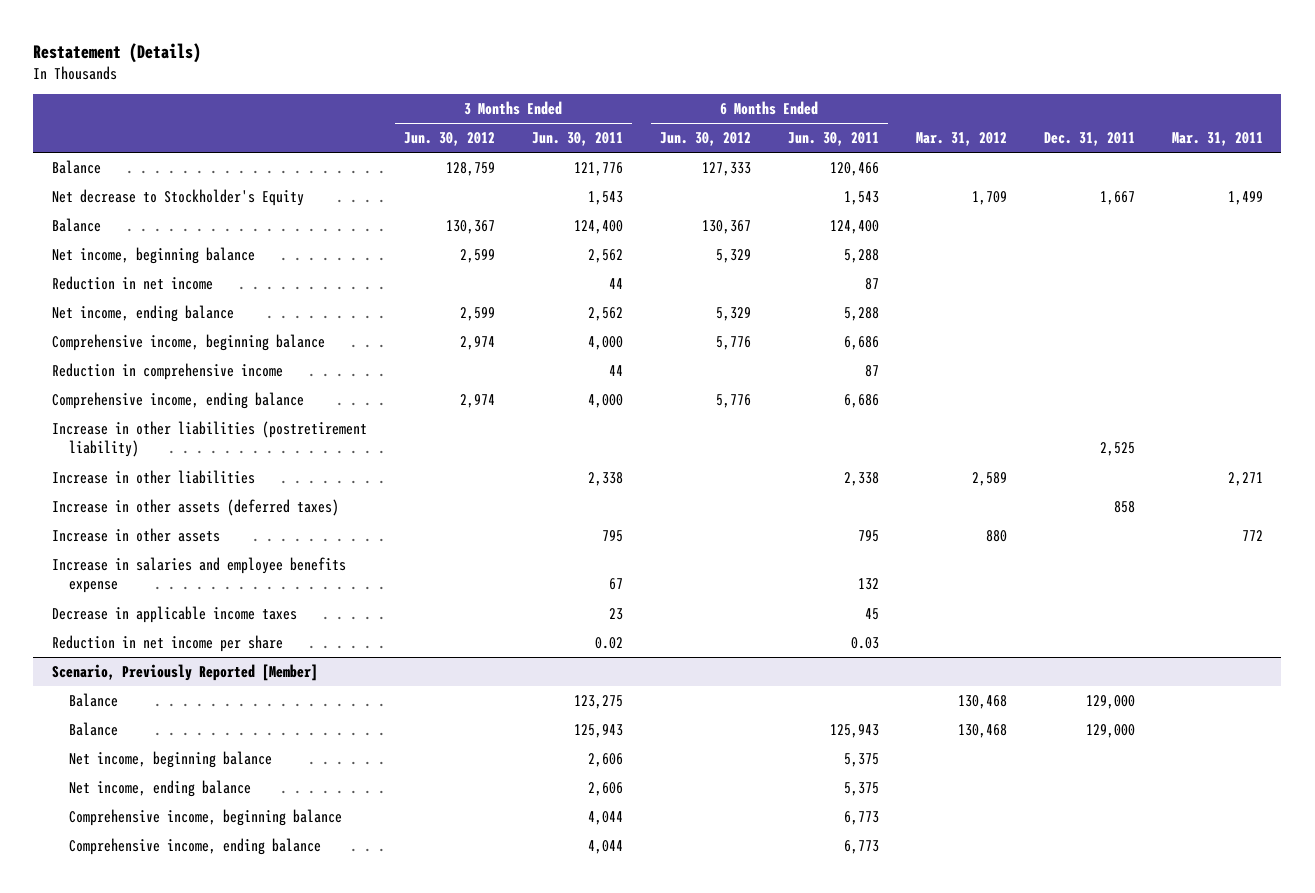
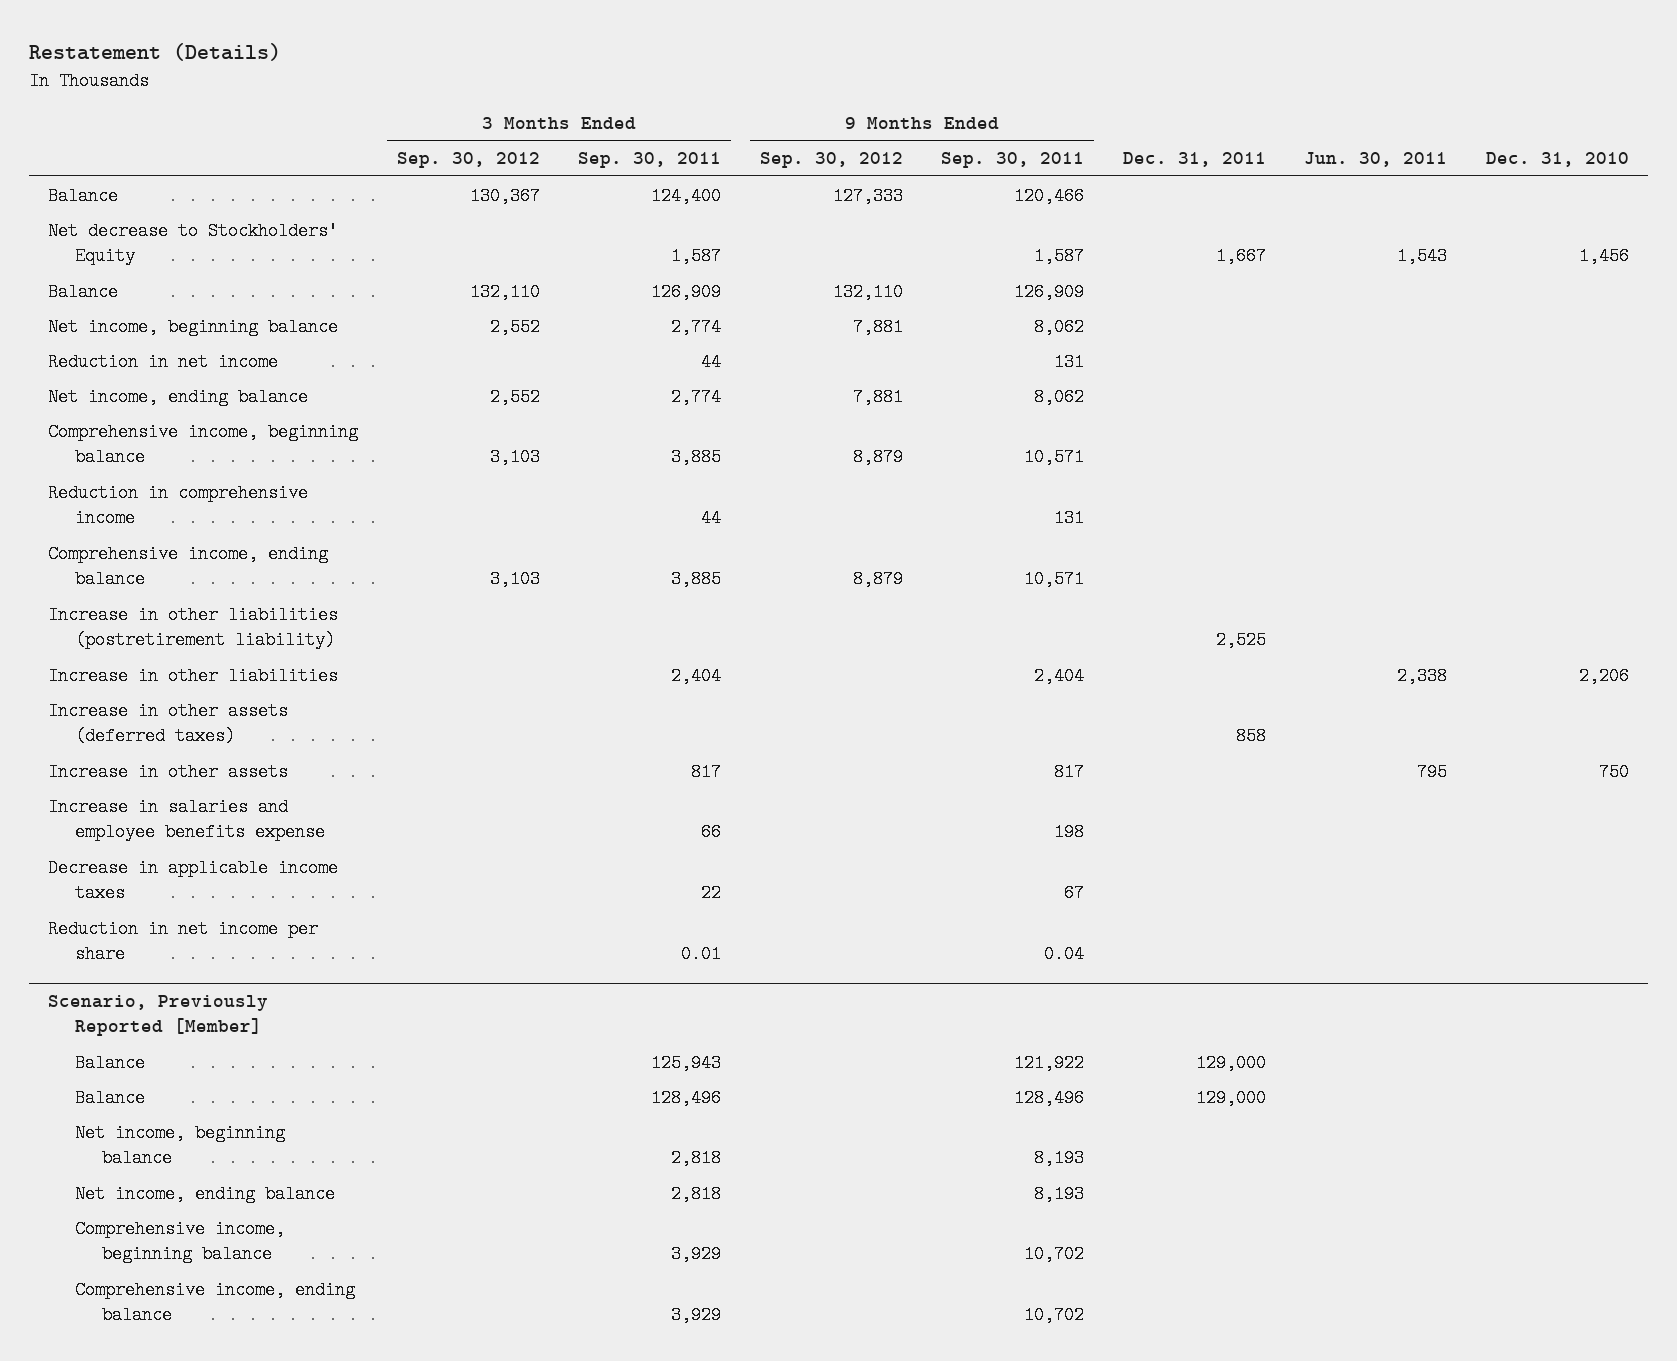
- | 3 Months Ended Jun. 30, 2012 | 3 Months Ended Jun. 30, 2011 | 6 Months Ended Jun. 30, 2012 | 6 Months Ended Jun. 30, 2011 | Mar. 31, 2012 | Dec. 31, 2011 | Mar. 31, 2011
+ | 3 Months Ended Sep. 30, 2012 | 3 Months Ended Sep. 30, 2011 | 9 Months Ended Sep. 30, 2012 | 9 Months Ended Sep. 30, 2011 | Dec. 31, 2011 | Jun. 30, 2011 | Dec. 31, 2010
- Net decrease to Stockholder's Equity | | 1,543 | | 1,543 | 1,709 | 1,667 | 1,499
+ Net decrease to Stockholders' Equity | | 1,587 | | 1,587 | 1,667 | 1,543 | 1,456

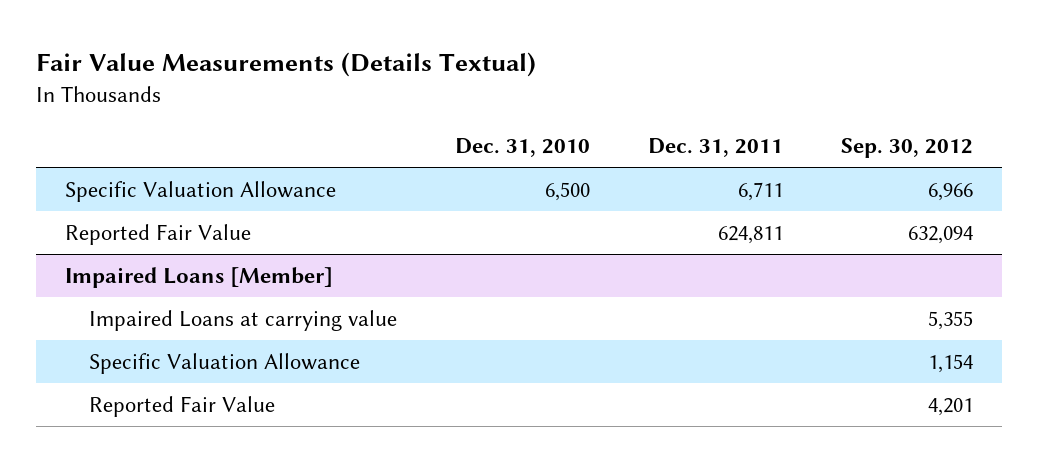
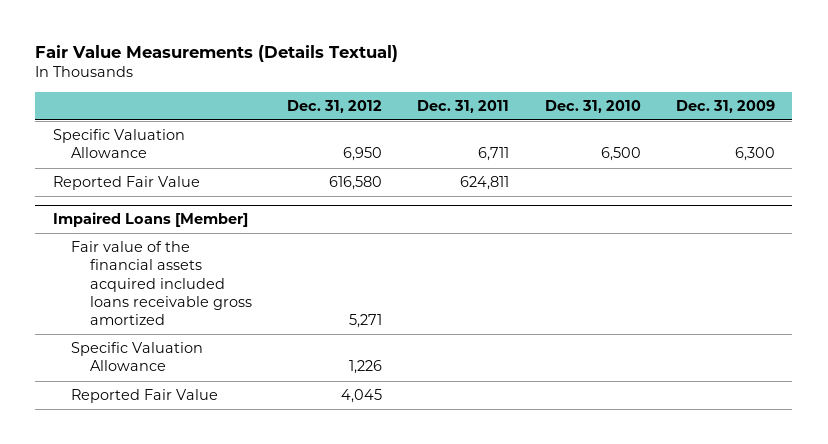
- | Dec. 31, 2010 | Dec. 31, 2011 | Sep. 30, 2012
+ | Dec. 31, 2012 | Dec. 31, 2011 | Dec. 31, 2010 | Dec. 31, 2009
@ Impaired Loans [Member]
- Impaired Loans at carrying value | | | 5,355
+ Fair value of the financial assets acquired included loans receivable gross amortized | 5,271 | | |

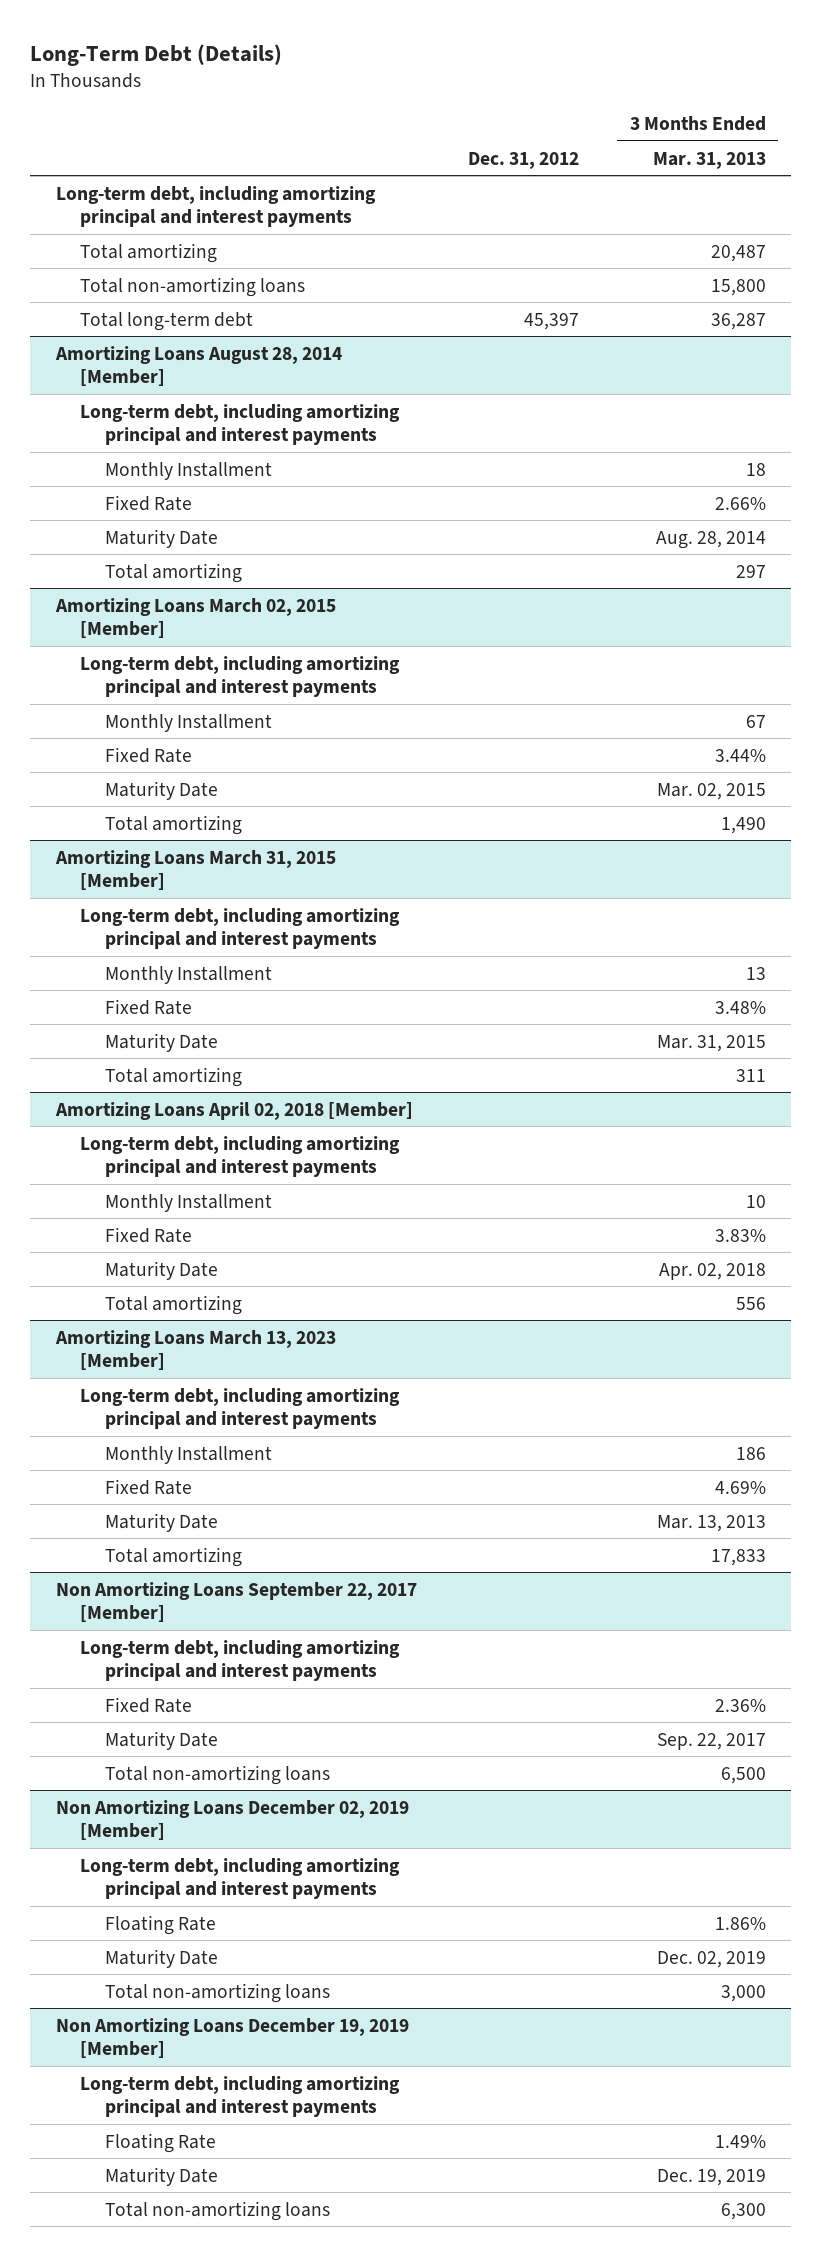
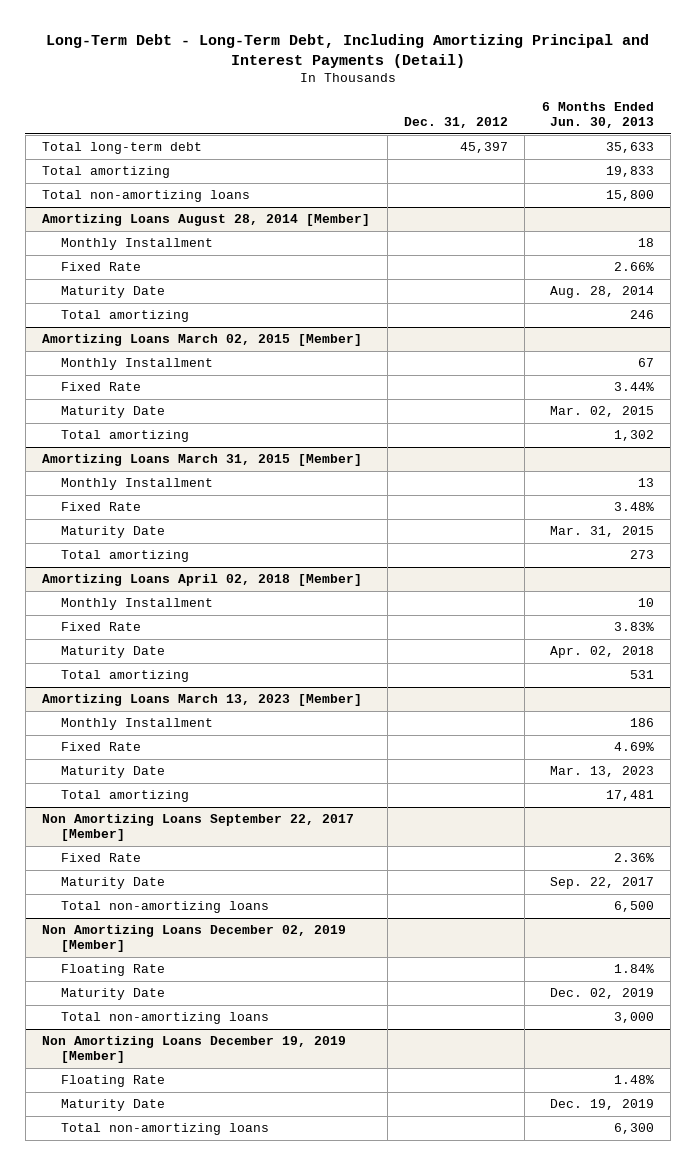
- Long-Term Debt (Details)
+ Long-Term Debt - Long-Term Debt, Including Amortizing Principal and Interest Payments (Detail)
- | Dec. 31, 2012 | 3 Months Ended Mar. 31, 2013
+ | Dec. 31, 2012 | 6 Months Ended Jun. 30, 2013
- Long-term debt, including amortizing principal and interest payments
moved up: Total long-term debt | 45,397 | 35,633
@ Amortizing Loans August 28, 2014 [Member]
- Long-term debt, including amortizing principal and interest payments
@ Amortizing Loans March 02, 2015 [Member]
- Long-term debt, including amortizing principal and interest payments
@ Amortizing Loans March 31, 2015 [Member]
- Long-term debt, including amortizing principal and interest payments
@ Amortizing Loans April 02, 2018 [Member]
- Long-term debt, including amortizing principal and interest payments
@ Amortizing Loans March 13, 2023 [Member]
- Long-term debt, including amortizing principal and interest payments
@ Non Amortizing Loans September 22, 2017 [Member]
- Long-term debt, including amortizing principal and interest payments
@ Non Amortizing Loans December 02, 2019 [Member]
- Long-term debt, including amortizing principal and interest payments
@ Non Amortizing Loans December 19, 2019 [Member]
- Long-term debt, including amortizing principal and interest payments

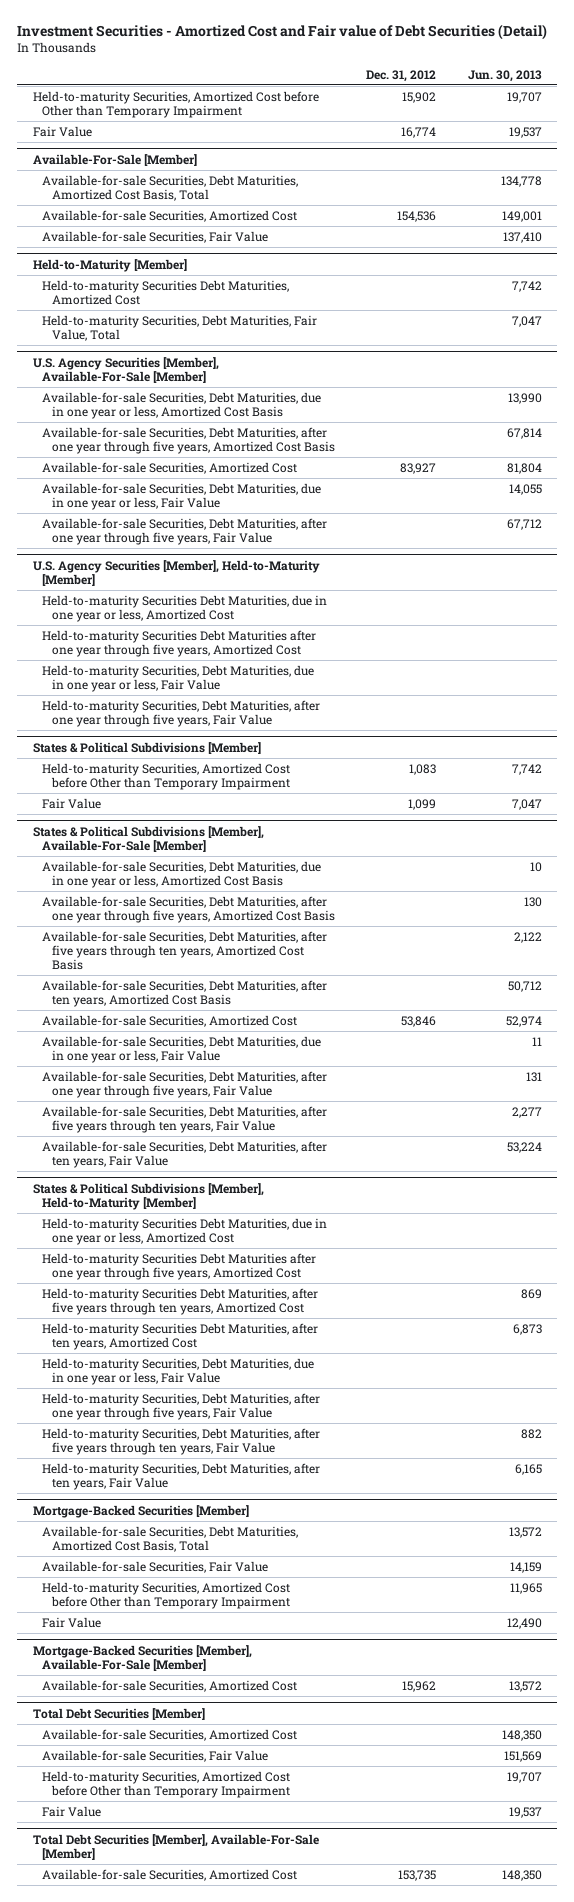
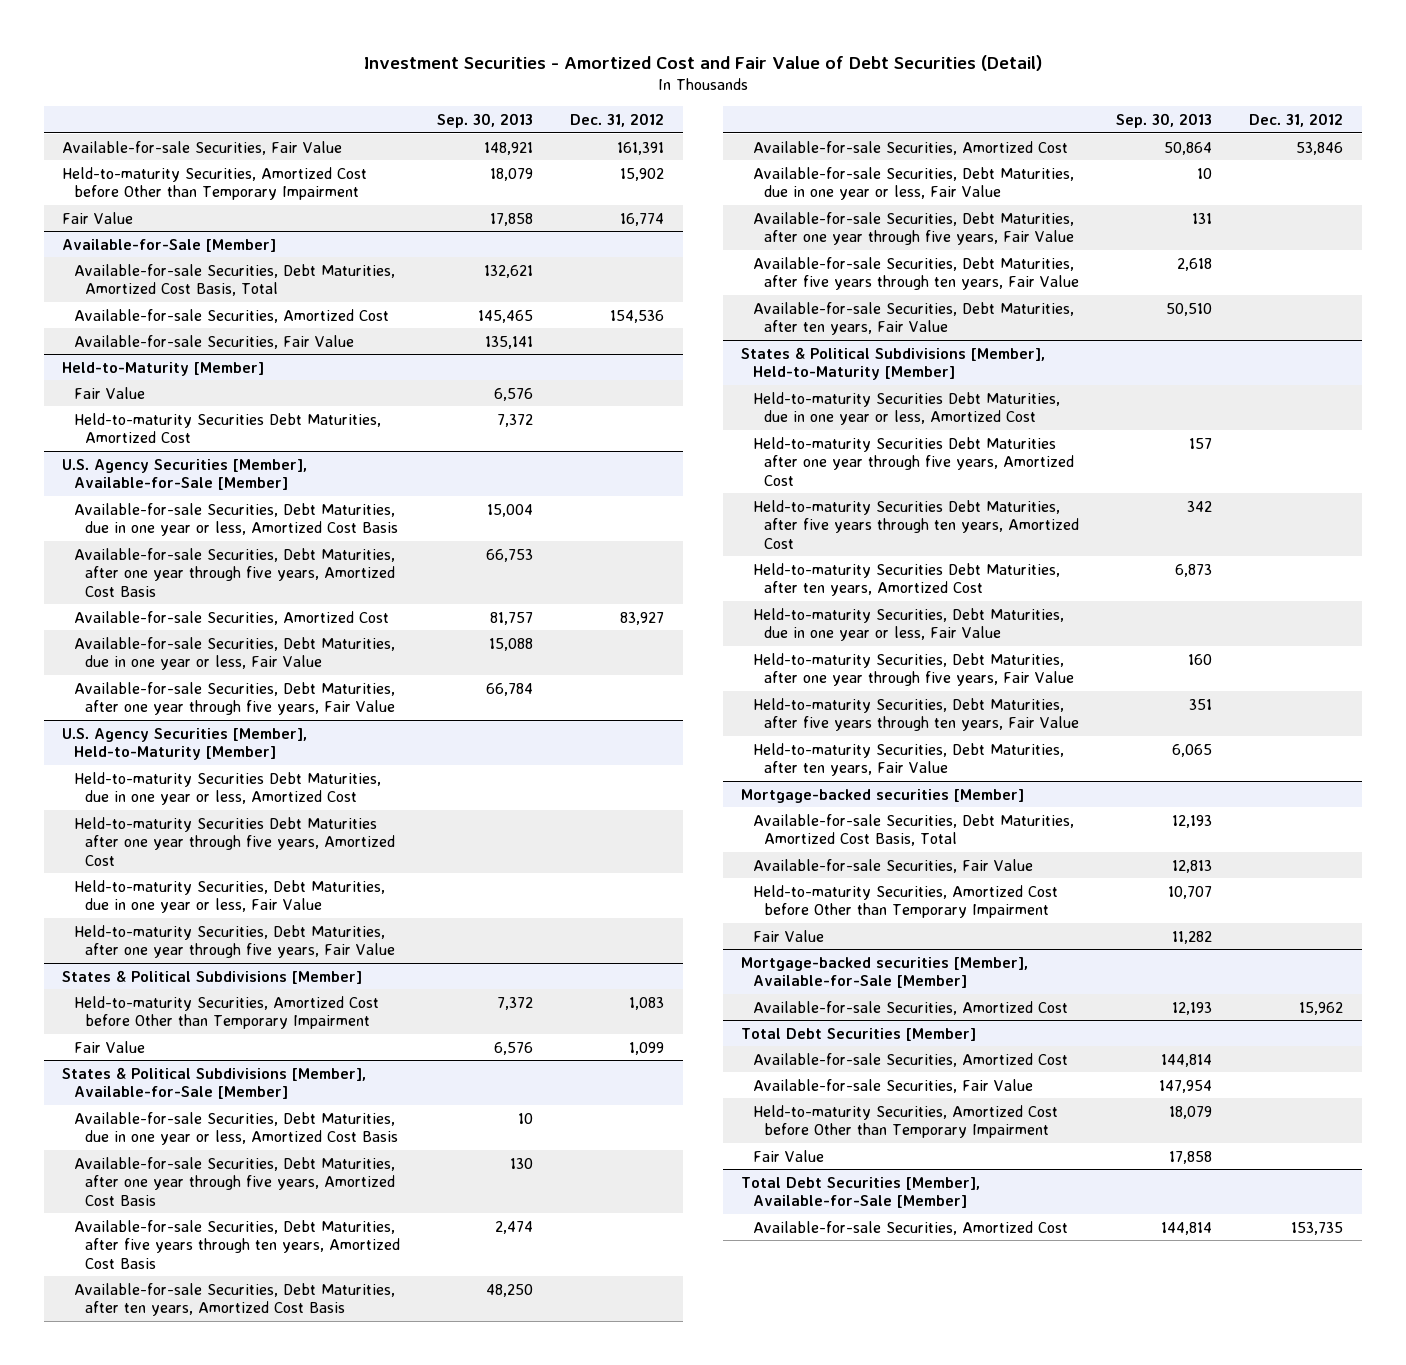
- Investment Securities - Amortized Cost and Fair value of Debt Securities (Detail)
+ Investment Securities - Amortized Cost and Fair Value of Debt Securities (Detail)
- | Dec. 31, 2012 | Jun. 30, 2013
+ | Sep. 30, 2013 | Dec. 31, 2012
+ Available-for-sale Securities, Fair Value | 148,921 | 161,391
- Available-For-Sale [Member]
+ Available-for-Sale [Member]
@ Held-to-Maturity [Member]
+ Fair Value | 6,576 |
- Held-to-maturity Securities, Debt Maturities, Fair Value, Total | | 7,047
- U.S. Agency Securities [Member], Available-For-Sale [Member]
+ U.S. Agency Securities [Member], Available-for-Sale [Member]
- States & Political Subdivisions [Member], Available-For-Sale [Member]
+ States & Political Subdivisions [Member], Available-for-Sale [Member]
- Mortgage-Backed Securities [Member]
+ Mortgage-backed securities [Member]
- Mortgage-Backed Securities [Member], Available-For-Sale [Member]
+ Mortgage-backed securities [Member], Available-for-Sale [Member]
- Total Debt Securities [Member], Available-For-Sale [Member]
+ Total Debt Securities [Member], Available-for-Sale [Member]

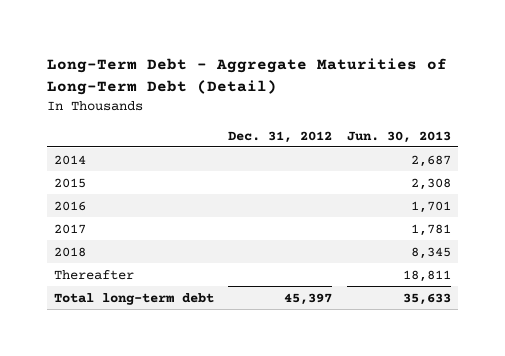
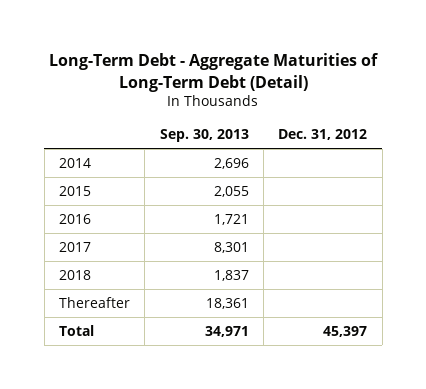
- | Dec. 31, 2012 | Jun. 30, 2013
+ | Sep. 30, 2013 | Dec. 31, 2012
- Total long-term debt | 45,397 | 35,633
+ Total | 34,971 | 45,397

